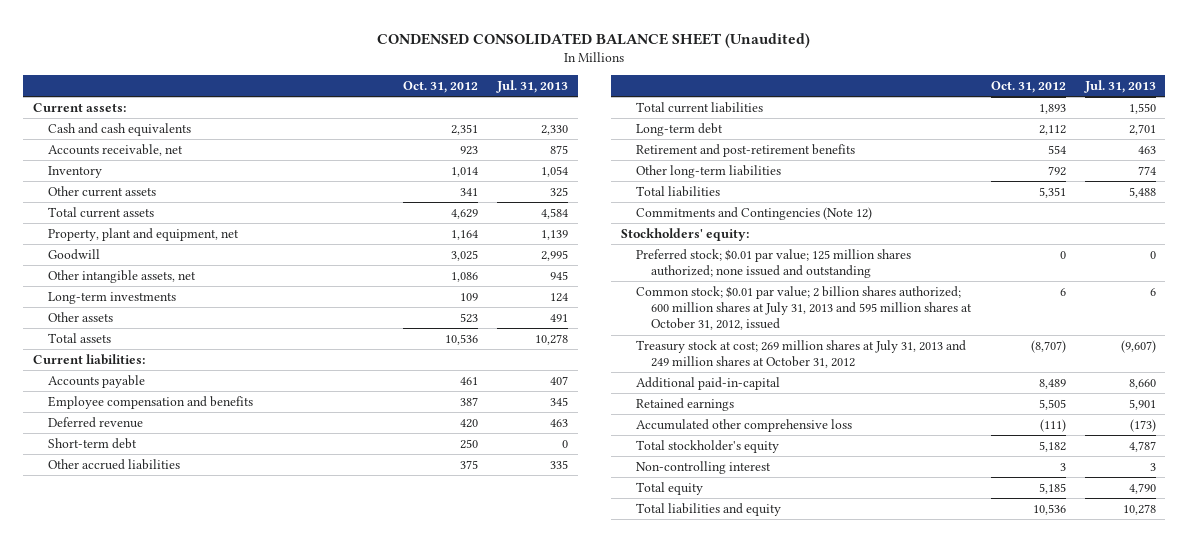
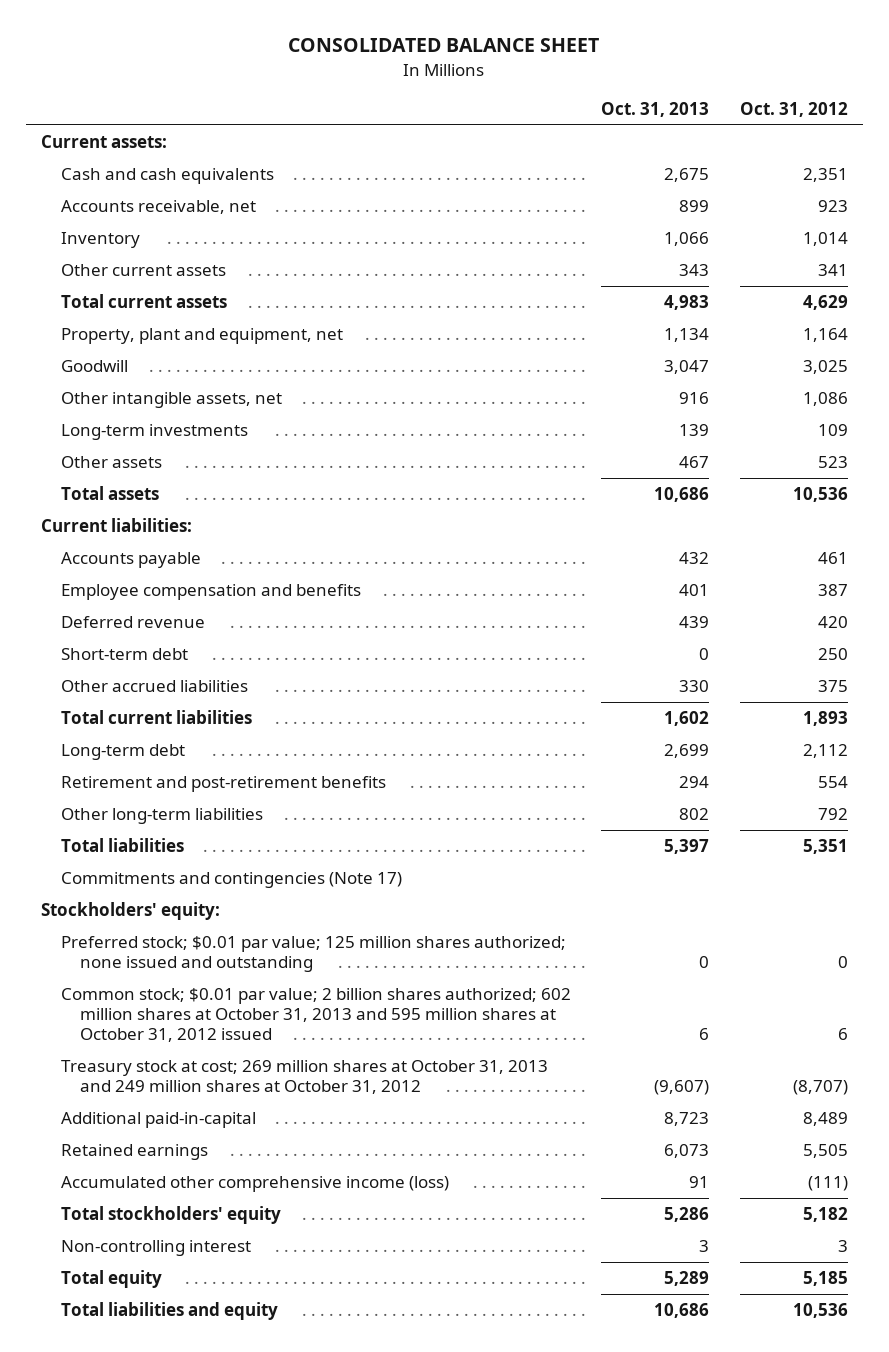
- CONDENSED CONSOLIDATED BALANCE SHEET (Unaudited)
+ CONSOLIDATED BALANCE SHEET
- | Oct. 31, 2012 | Jul. 31, 2013
+ | Oct. 31, 2013 | Oct. 31, 2012
- Commitments and Contingencies (Note 12)
+ Commitments and contingencies (Note 17)
- Common stock; $0.01 par value; 2 billion shares authorized; 600 million shares at July 31, 2013 and 595 million shares at October 31, 2012, issued | 6 | 6
- Treasury stock at cost; 269 million shares at July 31, 2013 and 249 million shares at October 31, 2012 | (8,707) | (9,607)
+ Common stock; $0.01 par value; 2 billion shares authorized; 602 million shares at October 31, 2013 and 595 million shares at October 31, 2012 issued | 6 | 6
+ Treasury stock at cost; 269 million shares at October 31, 2013 and 249 million shares at October 31, 2012 | (9,607) | (8,707)
- Accumulated other comprehensive loss | (111) | (173)
- Total stockholder's equity | 5,182 | 4,787
+ Accumulated other comprehensive income (loss) | 91 | (111)
+ Total stockholders' equity | 5,286 | 5,182

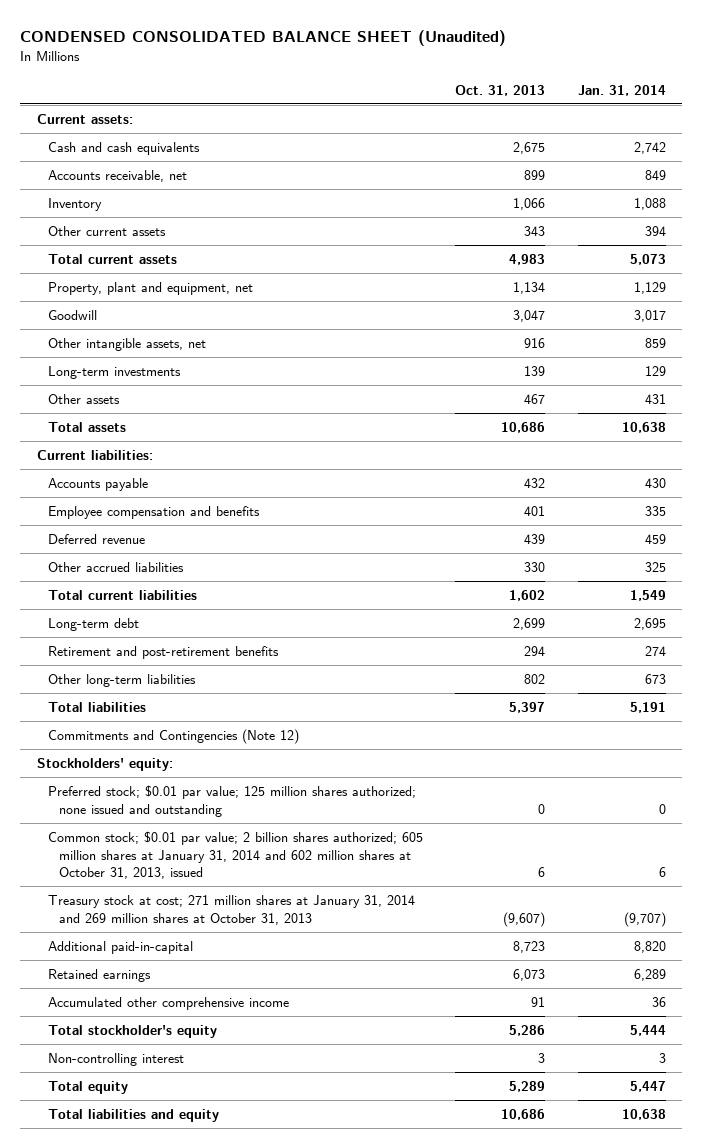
- CONSOLIDATED BALANCE SHEET
+ CONDENSED CONSOLIDATED BALANCE SHEET (Unaudited)
- | Oct. 31, 2013 | Oct. 31, 2012
+ | Oct. 31, 2013 | Jan. 31, 2014
- Short-term debt | 0 | 250
- Commitments and contingencies (Note 17)
+ Commitments and Contingencies (Note 12)
- Common stock; $0.01 par value; 2 billion shares authorized; 602 million shares at October 31, 2013 and 595 million shares at October 31, 2012 issued | 6 | 6
- Treasury stock at cost; 269 million shares at October 31, 2013 and 249 million shares at October 31, 2012 | (9,607) | (8,707)
+ Common stock; $0.01 par value; 2 billion shares authorized; 605 million shares at January 31, 2014 and 602 million shares at October 31, 2013, issued | 6 | 6
+ Treasury stock at cost; 271 million shares at January 31, 2014 and 269 million shares at October 31, 2013 | (9,607) | (9,707)
- Accumulated other comprehensive income (loss) | 91 | (111)
- Total stockholders' equity | 5,286 | 5,182
+ Accumulated other comprehensive income | 91 | 36
+ Total stockholder's equity | 5,286 | 5,444

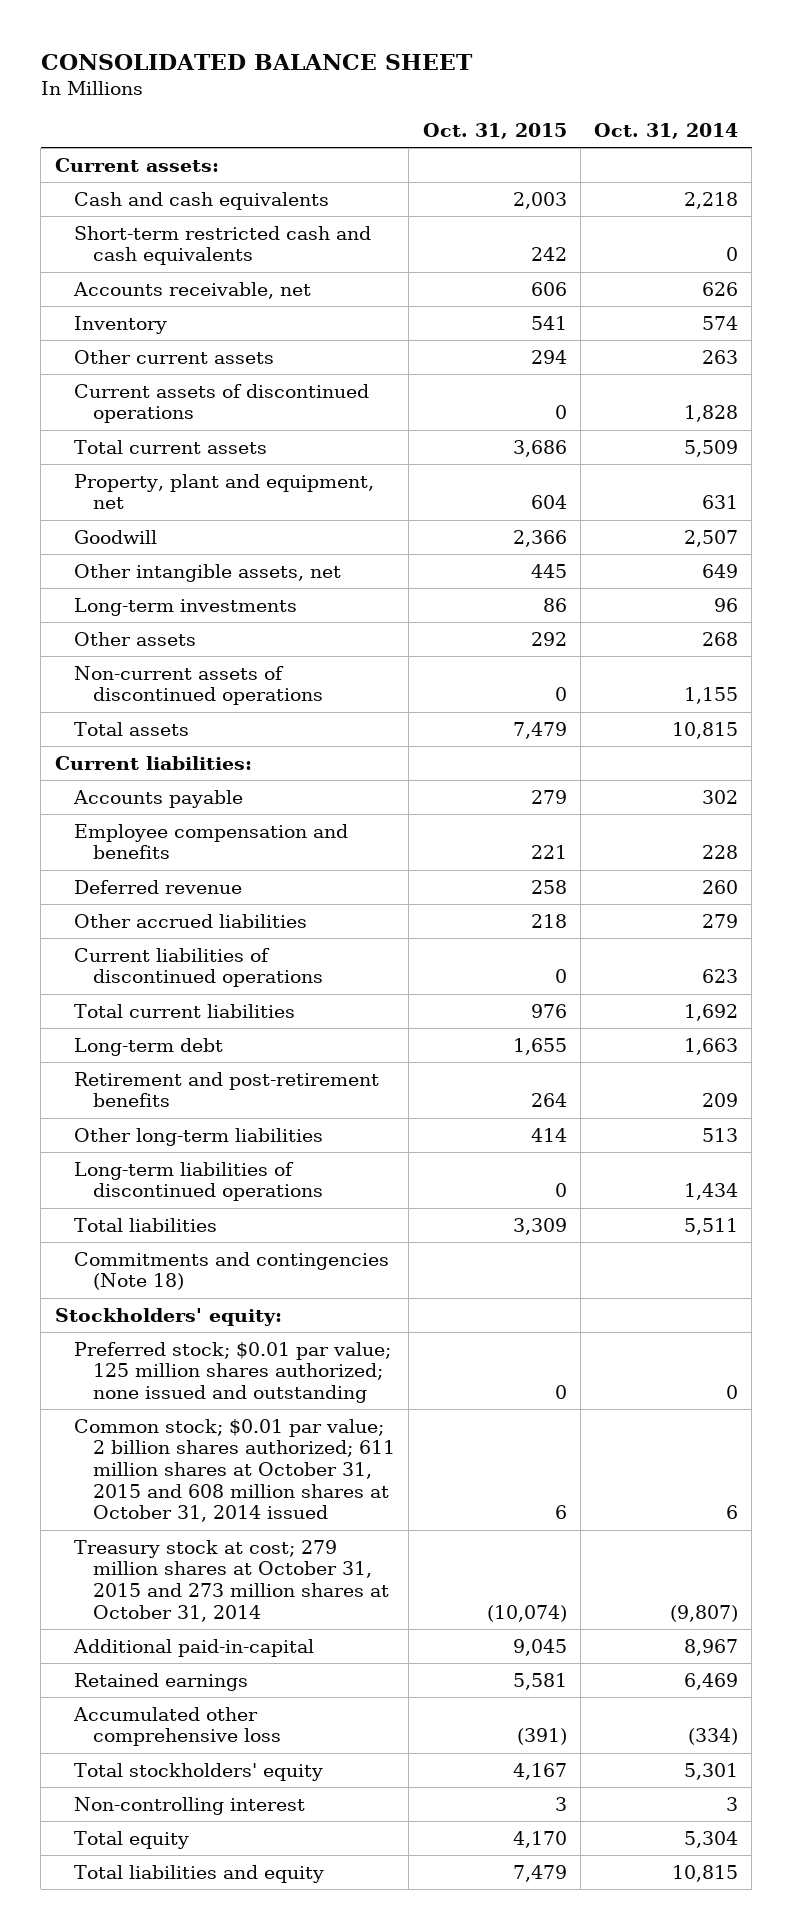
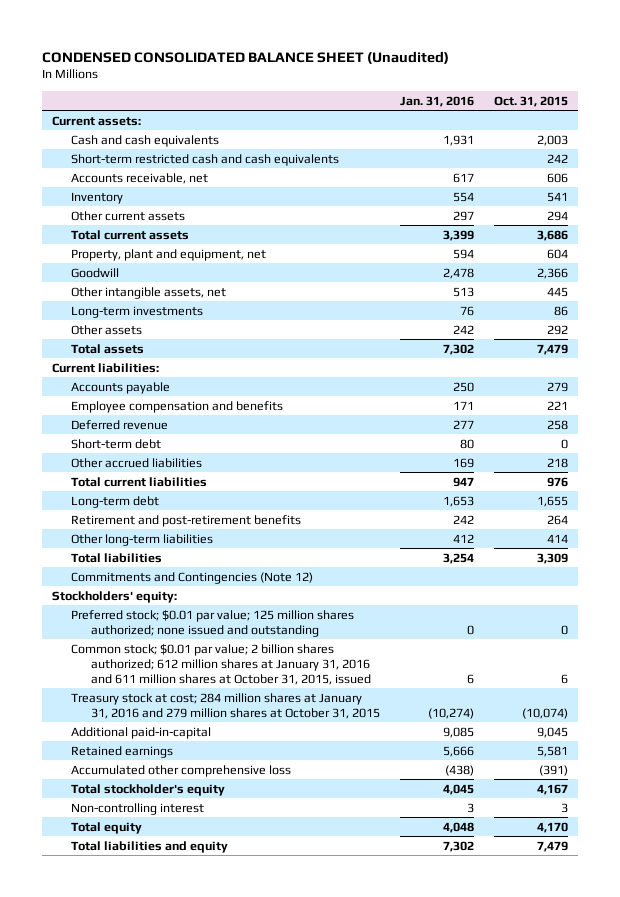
- CONSOLIDATED BALANCE SHEET
+ CONDENSED CONSOLIDATED BALANCE SHEET (Unaudited)
- | Oct. 31, 2015 | Oct. 31, 2014
+ | Jan. 31, 2016 | Oct. 31, 2015
- Current assets of discontinued operations | 0 | 1,828
- Non-current assets of discontinued operations | 0 | 1,155
+ Short-term debt | 80 | 0
- Current liabilities of discontinued operations | 0 | 623
- Long-term liabilities of discontinued operations | 0 | 1,434
- Commitments and contingencies (Note 18)
+ Commitments and Contingencies (Note 12)
- Common stock; $0.01 par value; 2 billion shares authorized; 611 million shares at October 31, 2015 and 608 million shares at October 31, 2014 issued | 6 | 6
- Treasury stock at cost; 279 million shares at October 31, 2015 and 273 million shares at October 31, 2014 | (10,074) | (9,807)
+ Common stock; $0.01 par value; 2 billion shares authorized; 612 million shares at January 31, 2016 and 611 million shares at October 31, 2015, issued | 6 | 6
+ Treasury stock at cost; 284 million shares at January 31, 2016 and 279 million shares at October 31, 2015 | (10,274) | (10,074)
- Total stockholders' equity | 4,167 | 5,301
+ Total stockholder's equity | 4,045 | 4,167

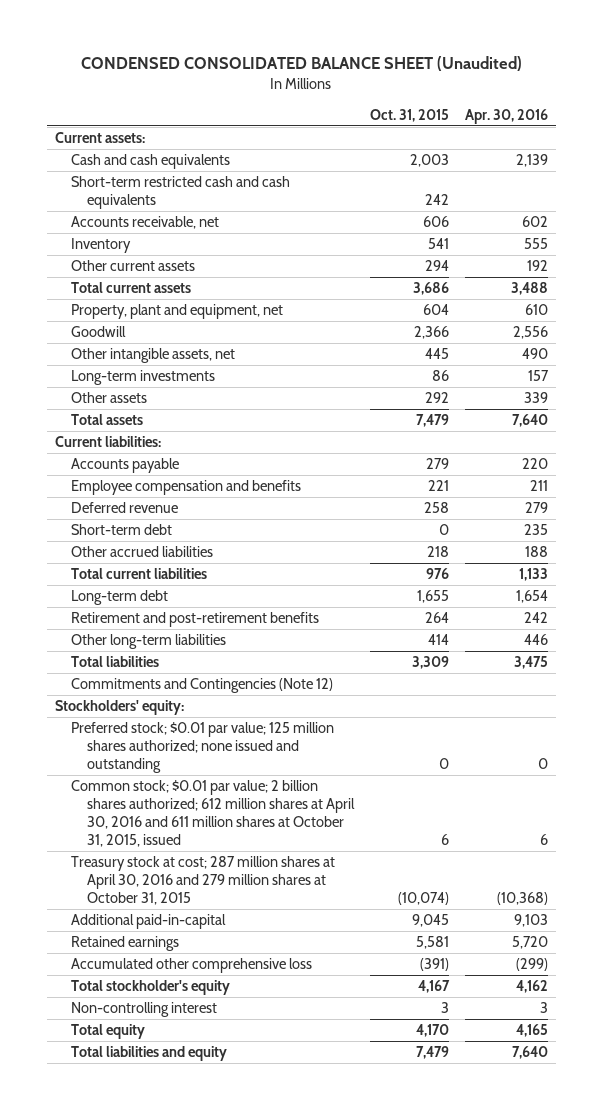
- | Jan. 31, 2016 | Oct. 31, 2015
+ | Oct. 31, 2015 | Apr. 30, 2016
- Common stock; $0.01 par value; 2 billion shares authorized; 612 million shares at January 31, 2016 and 611 million shares at October 31, 2015, issued | 6 | 6
- Treasury stock at cost; 284 million shares at January 31, 2016 and 279 million shares at October 31, 2015 | (10,274) | (10,074)
+ Common stock; $0.01 par value; 2 billion shares authorized; 612 million shares at April 30, 2016 and 611 million shares at October 31, 2015, issued | 6 | 6
+ Treasury stock at cost; 287 million shares at April 30, 2016 and 279 million shares at October 31, 2015 | (10,074) | (10,368)

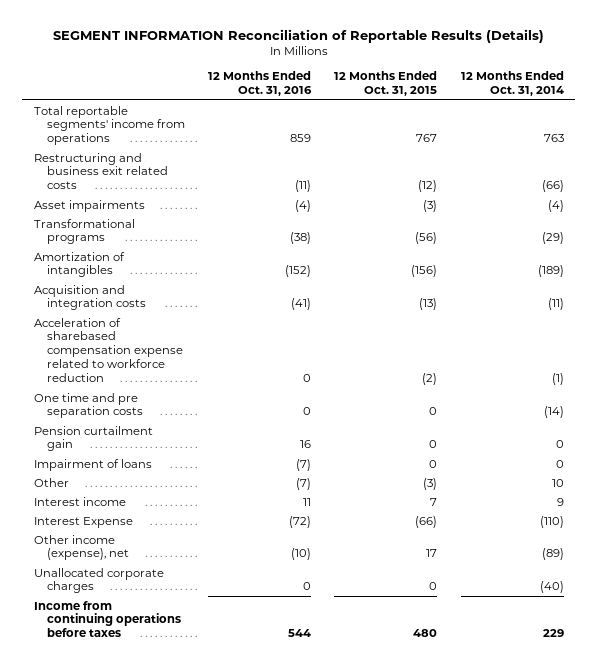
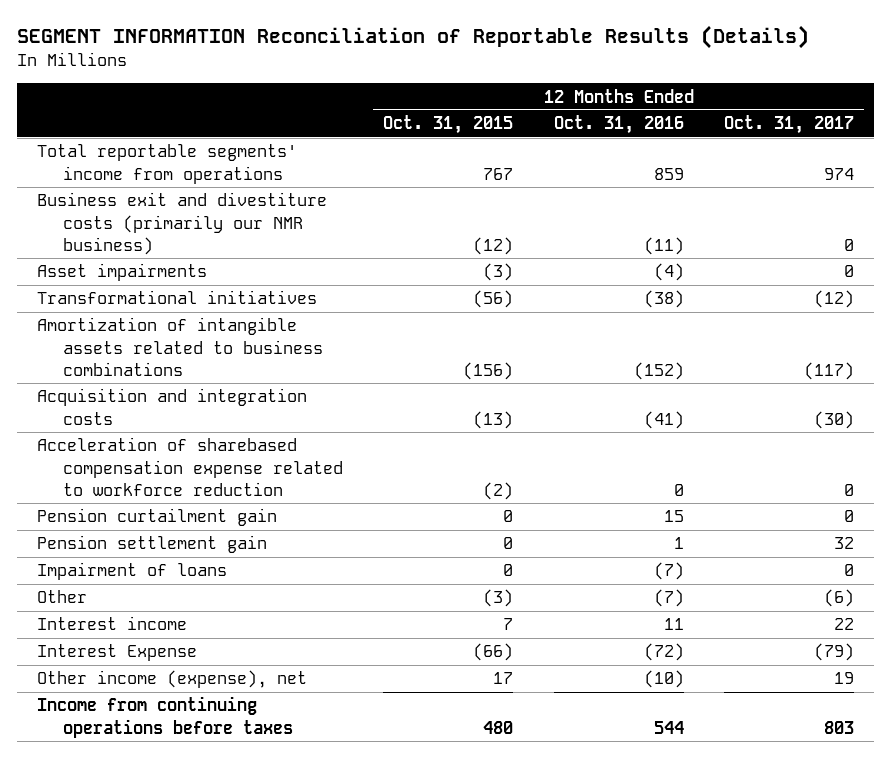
- | 12 Months Ended Oct. 31, 2016 | 12 Months Ended Oct. 31, 2015 | 12 Months Ended Oct. 31, 2014
+ | 12 Months Ended Oct. 31, 2015 | 12 Months Ended Oct. 31, 2016 | 12 Months Ended Oct. 31, 2017
- Restructuring and business exit related costs | (11) | (12) | (66)
+ Business exit and divestiture costs (primarily our NMR business) | (12) | (11) | 0
- Transformational programs | (38) | (56) | (29)
- Amortization of intangibles | (152) | (156) | (189)
+ Transformational initiatives | (56) | (38) | (12)
+ Amortization of intangible assets related to business combinations | (156) | (152) | (117)
- One time and pre separation costs | 0 | 0 | (14)
- Pension curtailment gain | 16 | 0 | 0
+ Pension curtailment gain | 0 | 15 | 0
+ Pension settlement gain | 0 | 1 | 32
- Unallocated corporate charges | 0 | 0 | (40)

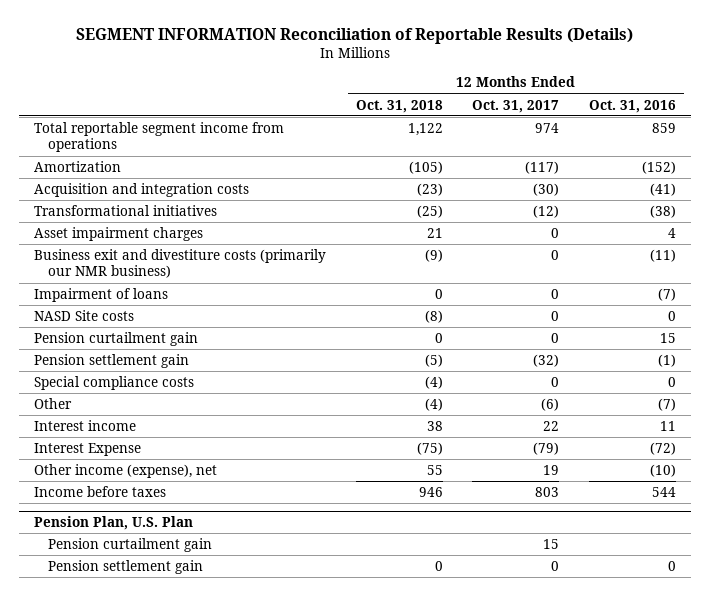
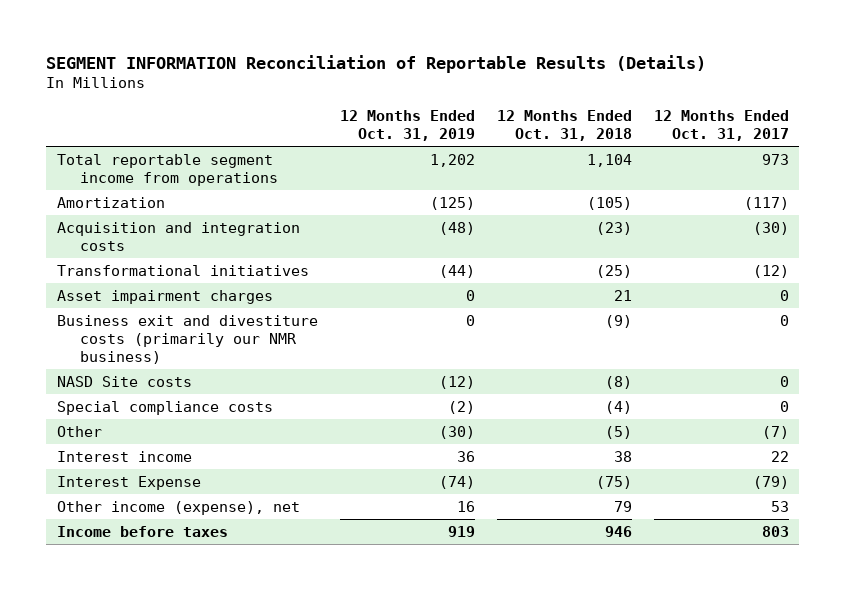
- | 12 Months Ended Oct. 31, 2018 | 12 Months Ended Oct. 31, 2017 | 12 Months Ended Oct. 31, 2016
+ | 12 Months Ended Oct. 31, 2019 | 12 Months Ended Oct. 31, 2018 | 12 Months Ended Oct. 31, 2017
- Total reportable segment income from operations | 1,122 | 974 | 859
+ Total reportable segment income from operations | 1,202 | 1,104 | 973
- Impairment of loans | 0 | 0 | (7)
- Pension curtailment gain | 0 | 0 | 15
- Pension settlement gain | (5) | (32) | (1)
- Other | (4) | (6) | (7)
+ Other | (30) | (5) | (7)
- Other income (expense), net | 55 | 19 | (10)
+ Other income (expense), net | 16 | 79 | 53
- Pension Plan, U.S. Plan
- Pension curtailment gain | | 15 |
- Pension settlement gain | 0 | 0 | 0

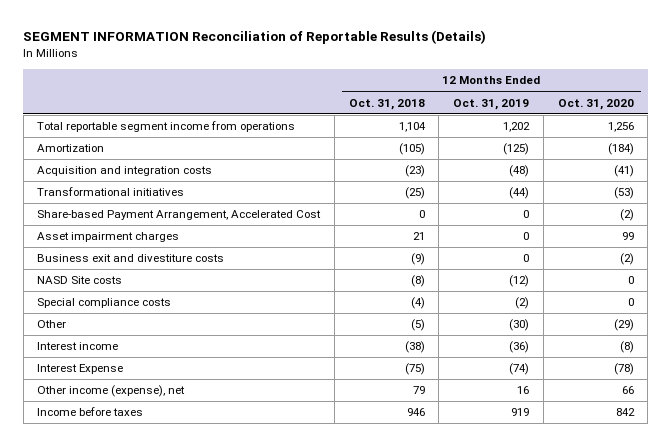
- | 12 Months Ended Oct. 31, 2019 | 12 Months Ended Oct. 31, 2018 | 12 Months Ended Oct. 31, 2017
+ | 12 Months Ended Oct. 31, 2018 | 12 Months Ended Oct. 31, 2019 | 12 Months Ended Oct. 31, 2020
+ Share-based Payment Arrangement, Accelerated Cost | 0 | 0 | (2)
- Business exit and divestiture costs (primarily our NMR business) | 0 | (9) | 0
+ Business exit and divestiture costs | (9) | 0 | (2)
- Interest income | 36 | 38 | 22
+ Interest income | (38) | (36) | (8)

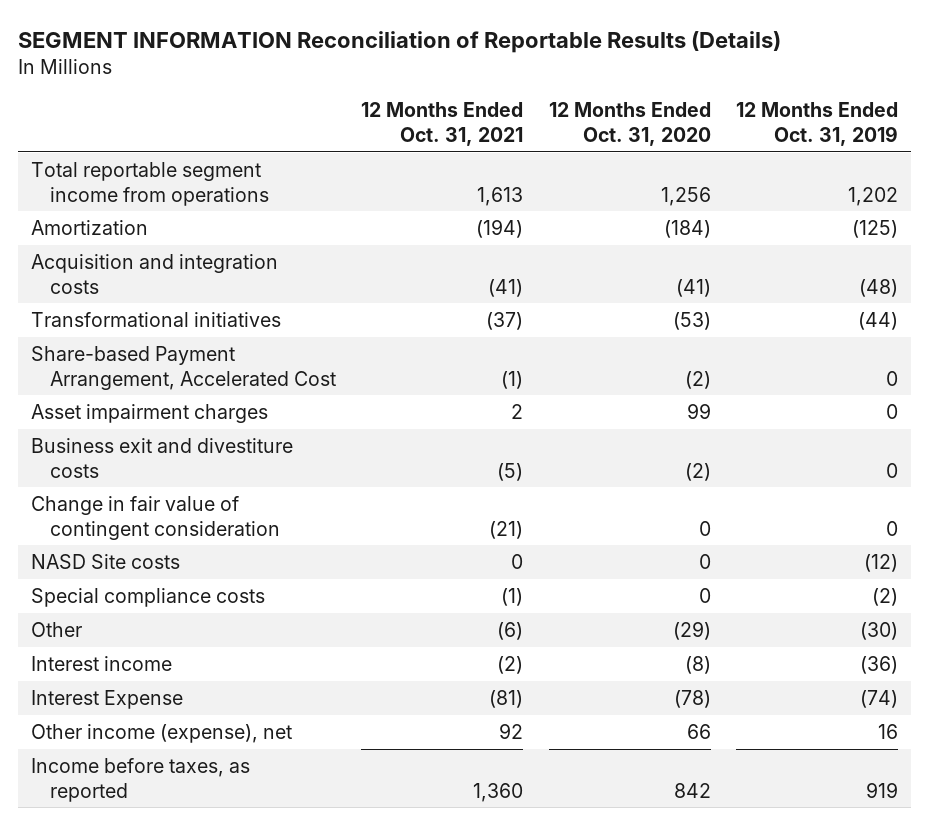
- | 12 Months Ended Oct. 31, 2018 | 12 Months Ended Oct. 31, 2019 | 12 Months Ended Oct. 31, 2020
+ | 12 Months Ended Oct. 31, 2021 | 12 Months Ended Oct. 31, 2020 | 12 Months Ended Oct. 31, 2019
+ Change in fair value of contingent consideration | (21) | 0 | 0
- Income before taxes | 946 | 919 | 842
+ Income before taxes, as reported | 1,360 | 842 | 919

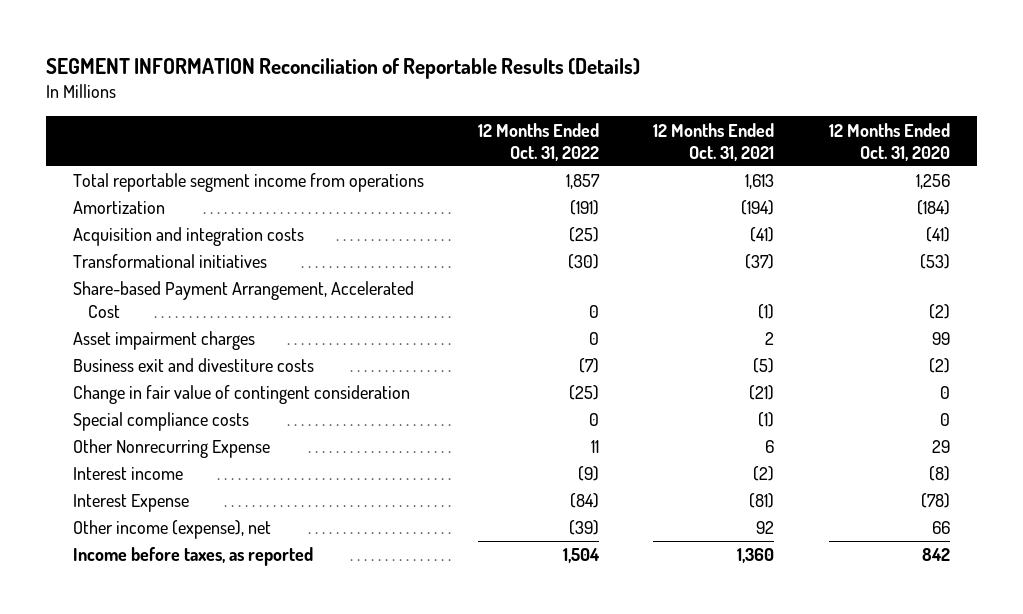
- | 12 Months Ended Oct. 31, 2021 | 12 Months Ended Oct. 31, 2020 | 12 Months Ended Oct. 31, 2019
+ | 12 Months Ended Oct. 31, 2022 | 12 Months Ended Oct. 31, 2021 | 12 Months Ended Oct. 31, 2020
- NASD Site costs | 0 | 0 | (12)
- Other | (6) | (29) | (30)
+ Other Nonrecurring Expense | 11 | 6 | 29

